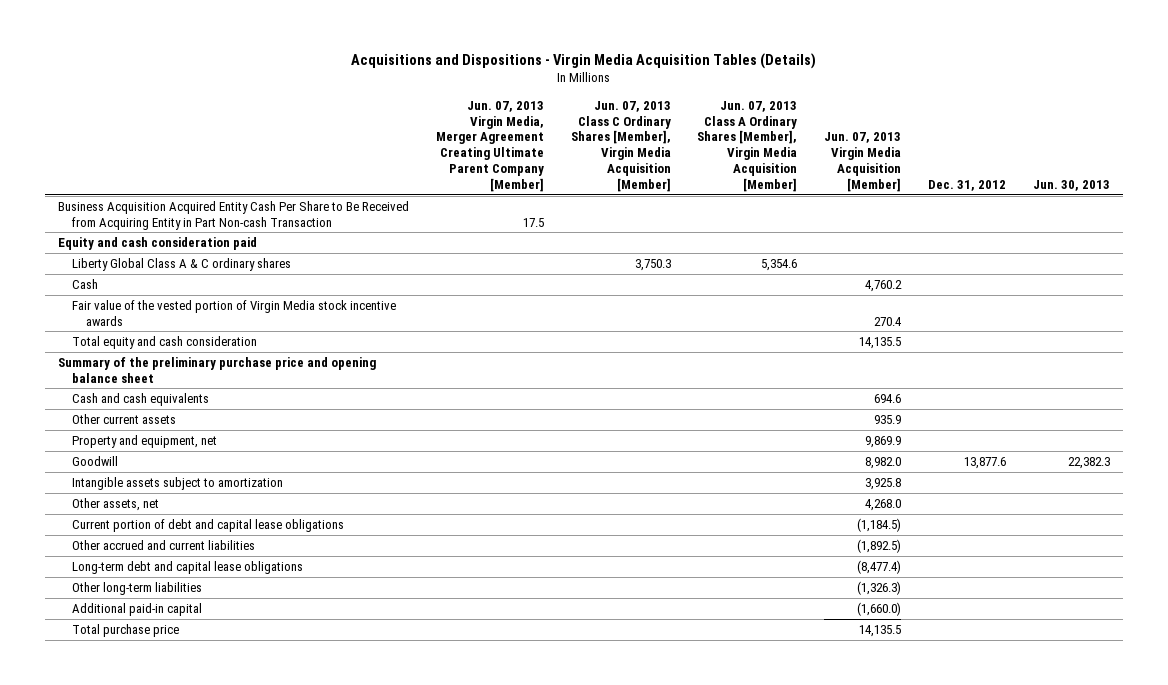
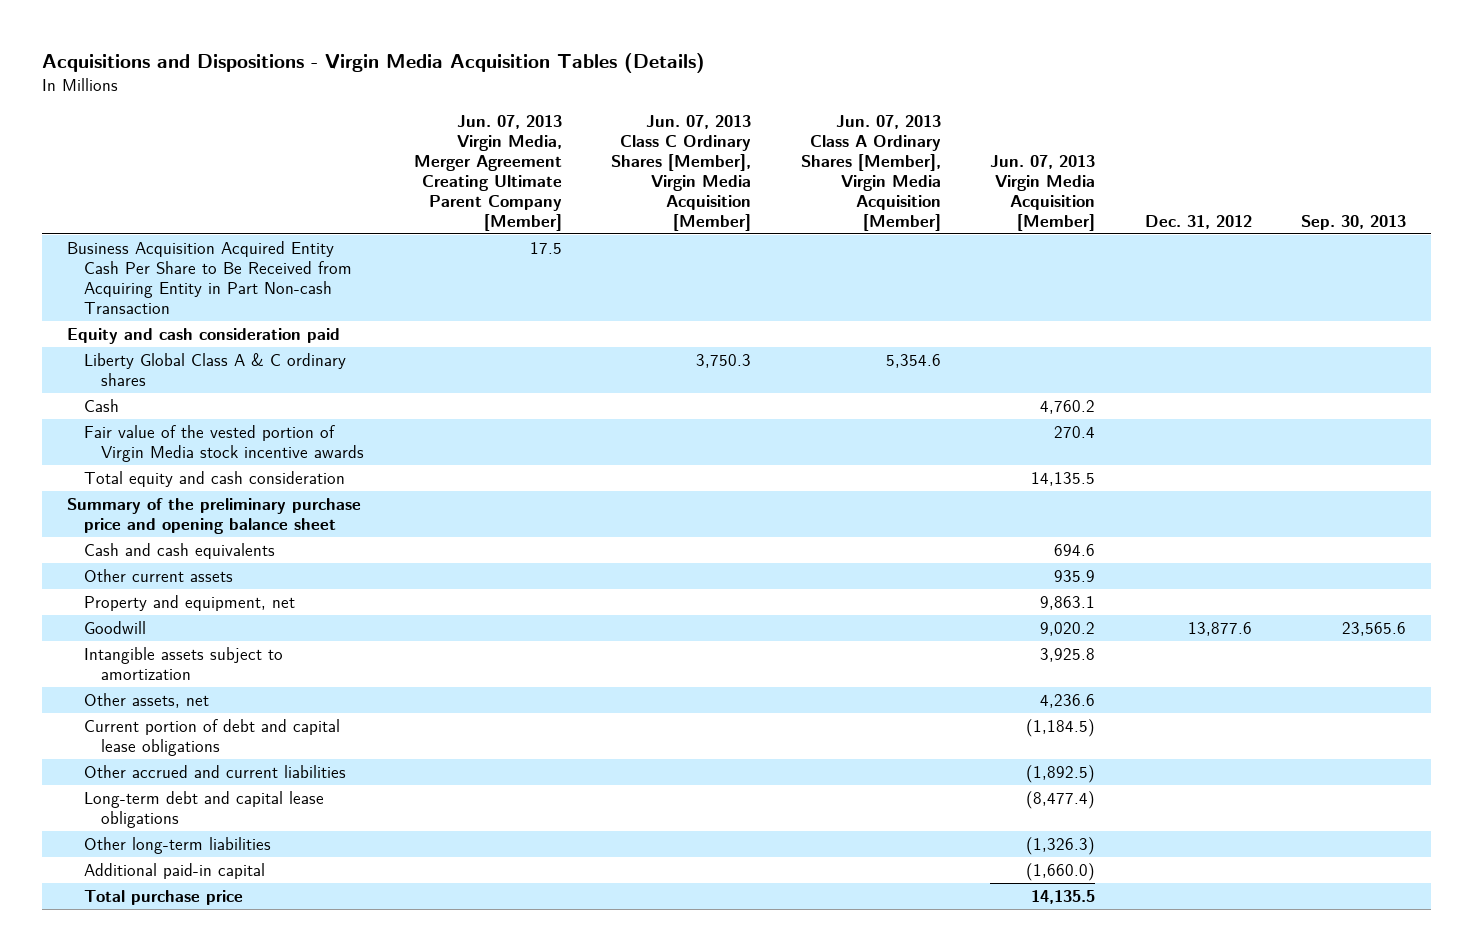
- | Jun. 07, 2013 Virgin Media, Merger Agreement Creating Ultimate Parent Company [Member] | Jun. 07, 2013 Class C Ordinary Shares [Member], Virgin Media Acquisition [Member] | Jun. 07, 2013 Class A Ordinary Shares [Member], Virgin Media Acquisition [Member] | Jun. 07, 2013 Virgin Media Acquisition [Member] | Dec. 31, 2012 | Jun. 30, 2013
+ | Jun. 07, 2013 Virgin Media, Merger Agreement Creating Ultimate Parent Company [Member] | Jun. 07, 2013 Class C Ordinary Shares [Member], Virgin Media Acquisition [Member] | Jun. 07, 2013 Class A Ordinary Shares [Member], Virgin Media Acquisition [Member] | Jun. 07, 2013 Virgin Media Acquisition [Member] | Dec. 31, 2012 | Sep. 30, 2013
- Property and equipment, net | | | | 9,869.9 | |
- Goodwill | | | | 8,982.0 | 13,877.6 | 22,382.3
+ Property and equipment, net | | | | 9,863.1 | |
+ Goodwill | | | | 9,020.2 | 13,877.6 | 23,565.6
- Other assets, net | | | | 4,268.0 | |
+ Other assets, net | | | | 4,236.6 | |

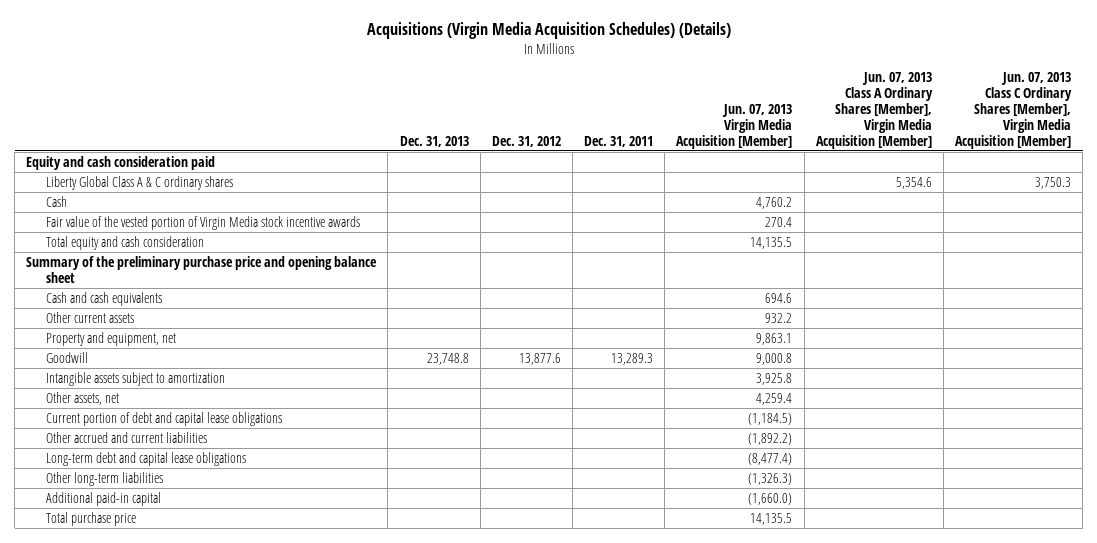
- Acquisitions and Dispositions - Virgin Media Acquisition Tables (Details)
+ Acquisitions (Virgin Media Acquisition Schedules) (Details)
- | Jun. 07, 2013 Virgin Media, Merger Agreement Creating Ultimate Parent Company [Member] | Jun. 07, 2013 Class C Ordinary Shares [Member], Virgin Media Acquisition [Member] | Jun. 07, 2013 Class A Ordinary Shares [Member], Virgin Media Acquisition [Member] | Jun. 07, 2013 Virgin Media Acquisition [Member] | Dec. 31, 2012 | Sep. 30, 2013
+ | Dec. 31, 2013 | Dec. 31, 2012 | Dec. 31, 2011 | Jun. 07, 2013 Virgin Media Acquisition [Member] | Jun. 07, 2013 Class A Ordinary Shares [Member], Virgin Media Acquisition [Member] | Jun. 07, 2013 Class C Ordinary Shares [Member], Virgin Media Acquisition [Member]
- Business Acquisition Acquired Entity Cash Per Share to Be Received from Acquiring Entity in Part Non-cash Transaction | 17.5 | | | | |
- Other current assets | | | | 935.9 | |
+ Other current assets | | | | 932.2 | |
- Goodwill | | | | 9,020.2 | 13,877.6 | 23,565.6
+ Goodwill | 23,748.8 | 13,877.6 | 13,289.3 | 9,000.8 | |
- Other assets, net | | | | 4,236.6 | |
+ Other assets, net | | | | 4,259.4 | |
- Other accrued and current liabilities | | | | (1,892.5) | |
+ Other accrued and current liabilities | | | | (1,892.2) | |

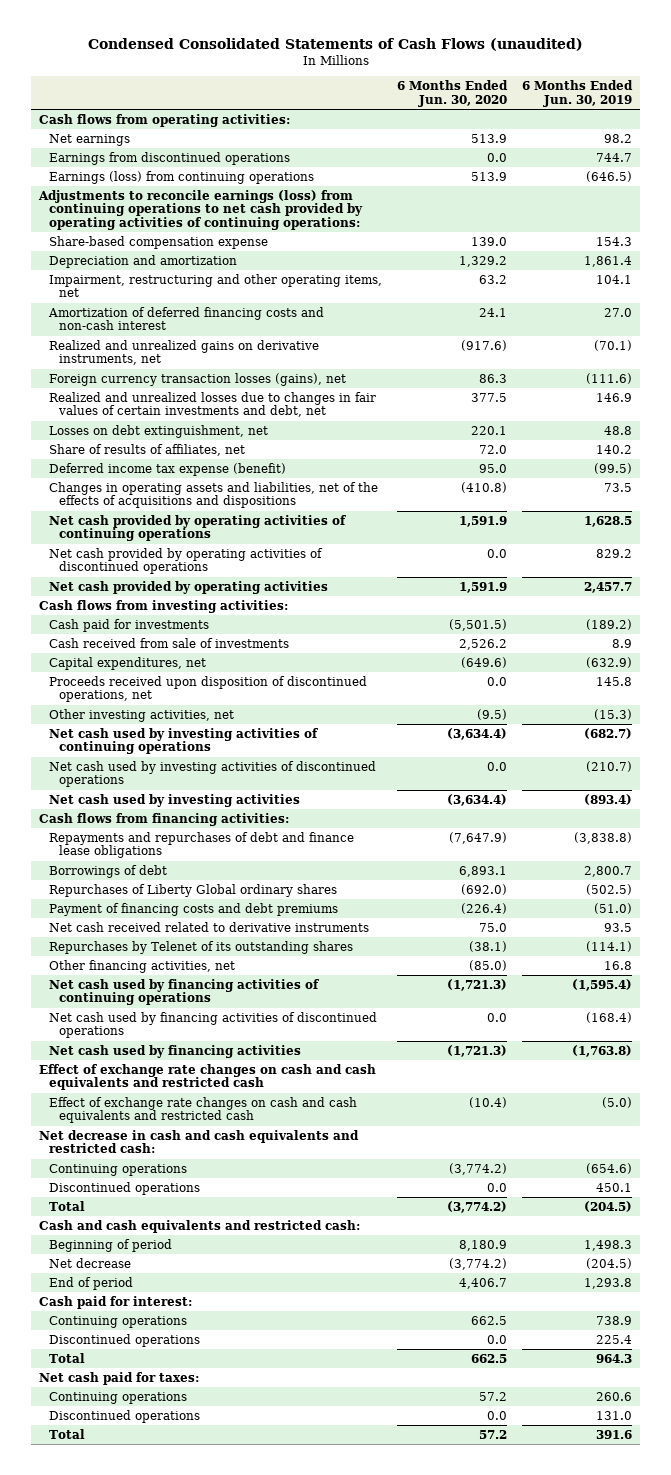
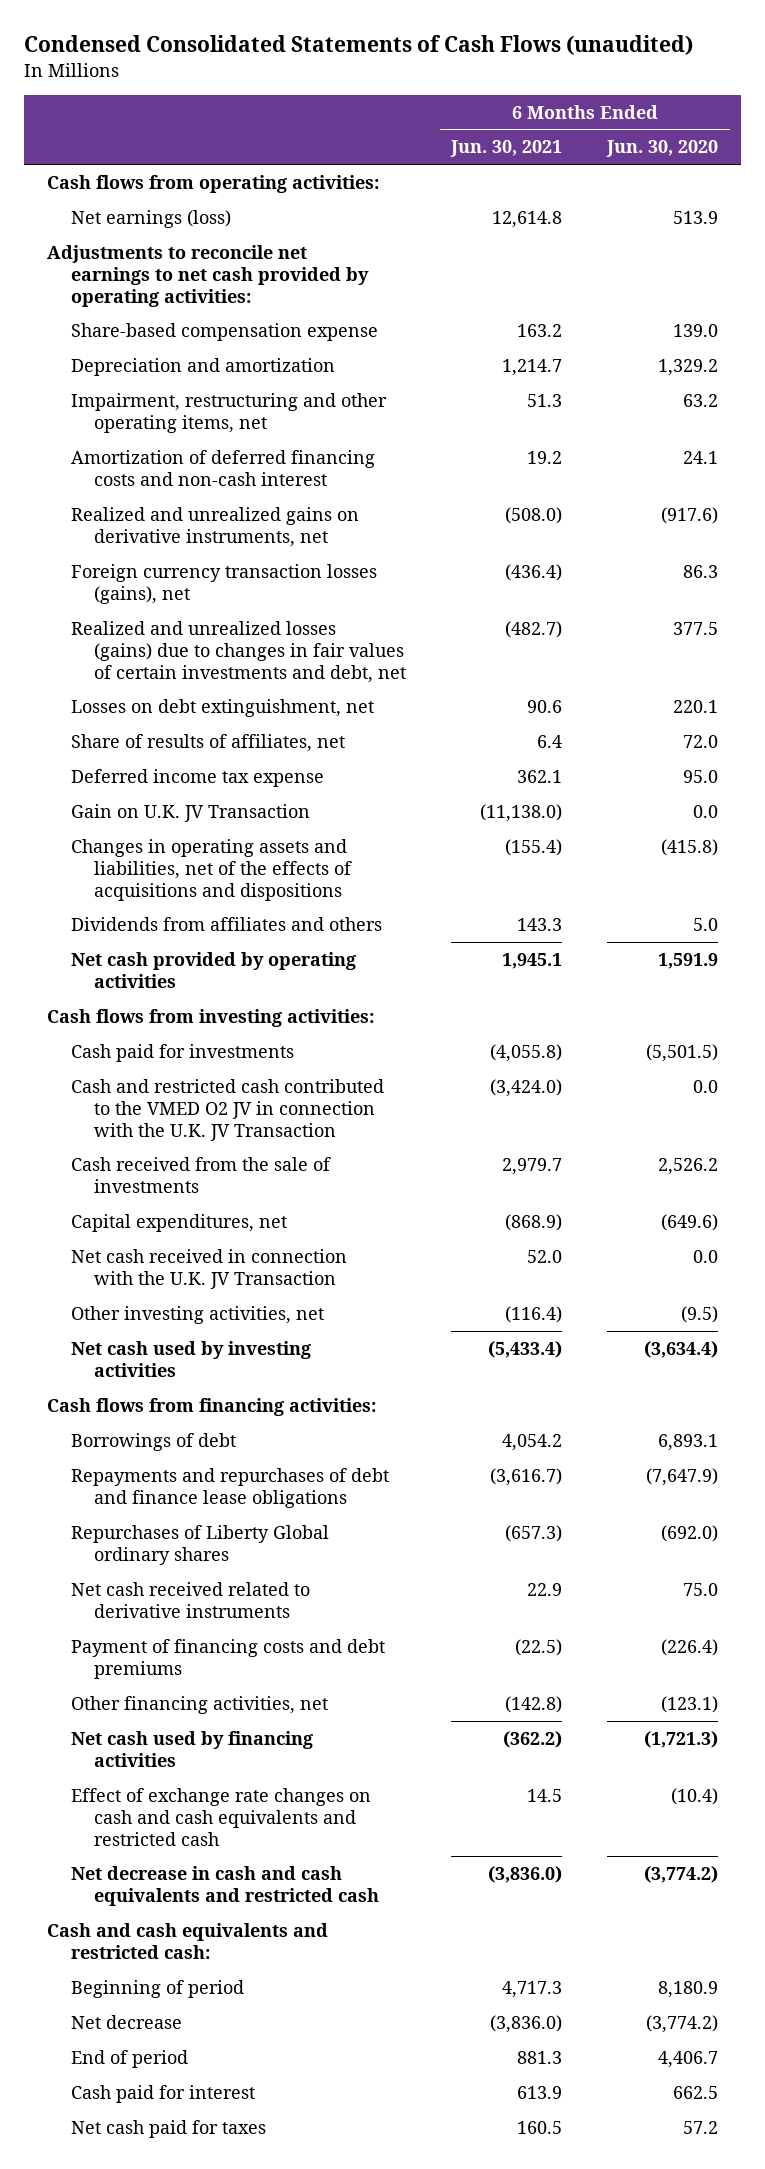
- | 6 Months Ended Jun. 30, 2020 | 6 Months Ended Jun. 30, 2019
+ | 6 Months Ended Jun. 30, 2021 | 6 Months Ended Jun. 30, 2020
- Net earnings | 513.9 | 98.2
- Earnings from discontinued operations | 0.0 | 744.7
- Earnings (loss) from continuing operations | 513.9 | (646.5)
- Adjustments to reconcile earnings (loss) from continuing operations to net cash provided by operating activities of continuing operations:
+ Net earnings (loss) | 12,614.8 | 513.9
+ Adjustments to reconcile net earnings to net cash provided by operating activities:
- Realized and unrealized losses due to changes in fair values of certain investments and debt, net | 377.5 | 146.9
+ Realized and unrealized losses (gains) due to changes in fair values of certain investments and debt, net | (482.7) | 377.5
- Deferred income tax expense (benefit) | 95.0 | (99.5)
- Changes in operating assets and liabilities, net of the effects of acquisitions and dispositions | (410.8) | 73.5
- Net cash provided by operating activities of continuing operations | 1,591.9 | 1,628.5
- Net cash provided by operating activities of discontinued operations | 0.0 | 829.2
+ Deferred income tax expense | 362.1 | 95.0
+ Gain on U.K. JV Transaction | (11,138.0) | 0.0
+ Changes in operating assets and liabilities, net of the effects of acquisitions and dispositions | (155.4) | (415.8)
+ Dividends from affiliates and others | 143.3 | 5.0
- Cash received from sale of investments | 2,526.2 | 8.9
+ Cash and restricted cash contributed to the VMED O2 JV in connection with the U.K. JV Transaction | (3,424.0) | 0.0
+ Cash received from the sale of investments | 2,979.7 | 2,526.2
- Proceeds received upon disposition of discontinued operations, net | 0.0 | 145.8
+ Net cash received in connection with the U.K. JV Transaction | 52.0 | 0.0
- Net cash used by investing activities of continuing operations | (3,634.4) | (682.7)
- Net cash used by investing activities of discontinued operations | 0.0 | (210.7)
moved down: Repayments and repurchases of debt and finance lease obligations | (3,616.7) | (7,647.9)
- Repurchases by Telenet of its outstanding shares | (38.1) | (114.1)
- Other financing activities, net | (85.0) | 16.8
- Net cash used by financing activities of continuing operations | (1,721.3) | (1,595.4)
- Net cash used by financing activities of discontinued operations | 0.0 | (168.4)
moved down: Payment of financing costs and debt premiums | (22.5) | (226.4)
+ Other financing activities, net | (142.8) | (123.1)
- Effect of exchange rate changes on cash and cash equivalents and restricted cash
- Net decrease in cash and cash equivalents and restricted cash:
- Continuing operations | (3,774.2) | (654.6)
- Discontinued operations | 0.0 | 450.1
- Total | (3,774.2) | (204.5)
+ Net decrease in cash and cash equivalents and restricted cash | (3,836.0) | (3,774.2)
- Cash paid for interest:
- Continuing operations | 662.5 | 738.9
- Discontinued operations | 0.0 | 225.4
- Total | 662.5 | 964.3
- Net cash paid for taxes:
- Continuing operations | 57.2 | 260.6
- Discontinued operations | 0.0 | 131.0
- Total | 57.2 | 391.6
+ Cash paid for interest | 613.9 | 662.5
+ Net cash paid for taxes | 160.5 | 57.2

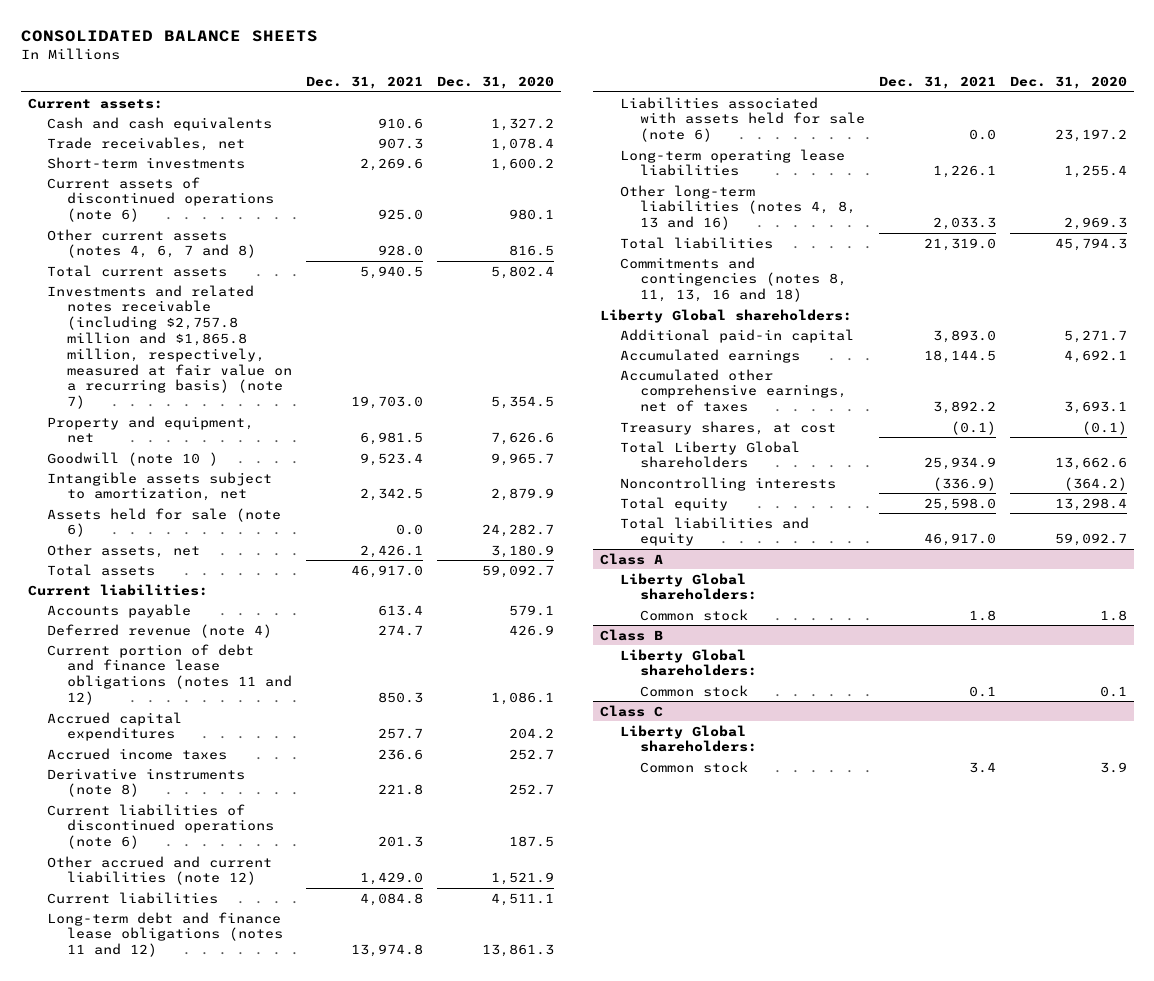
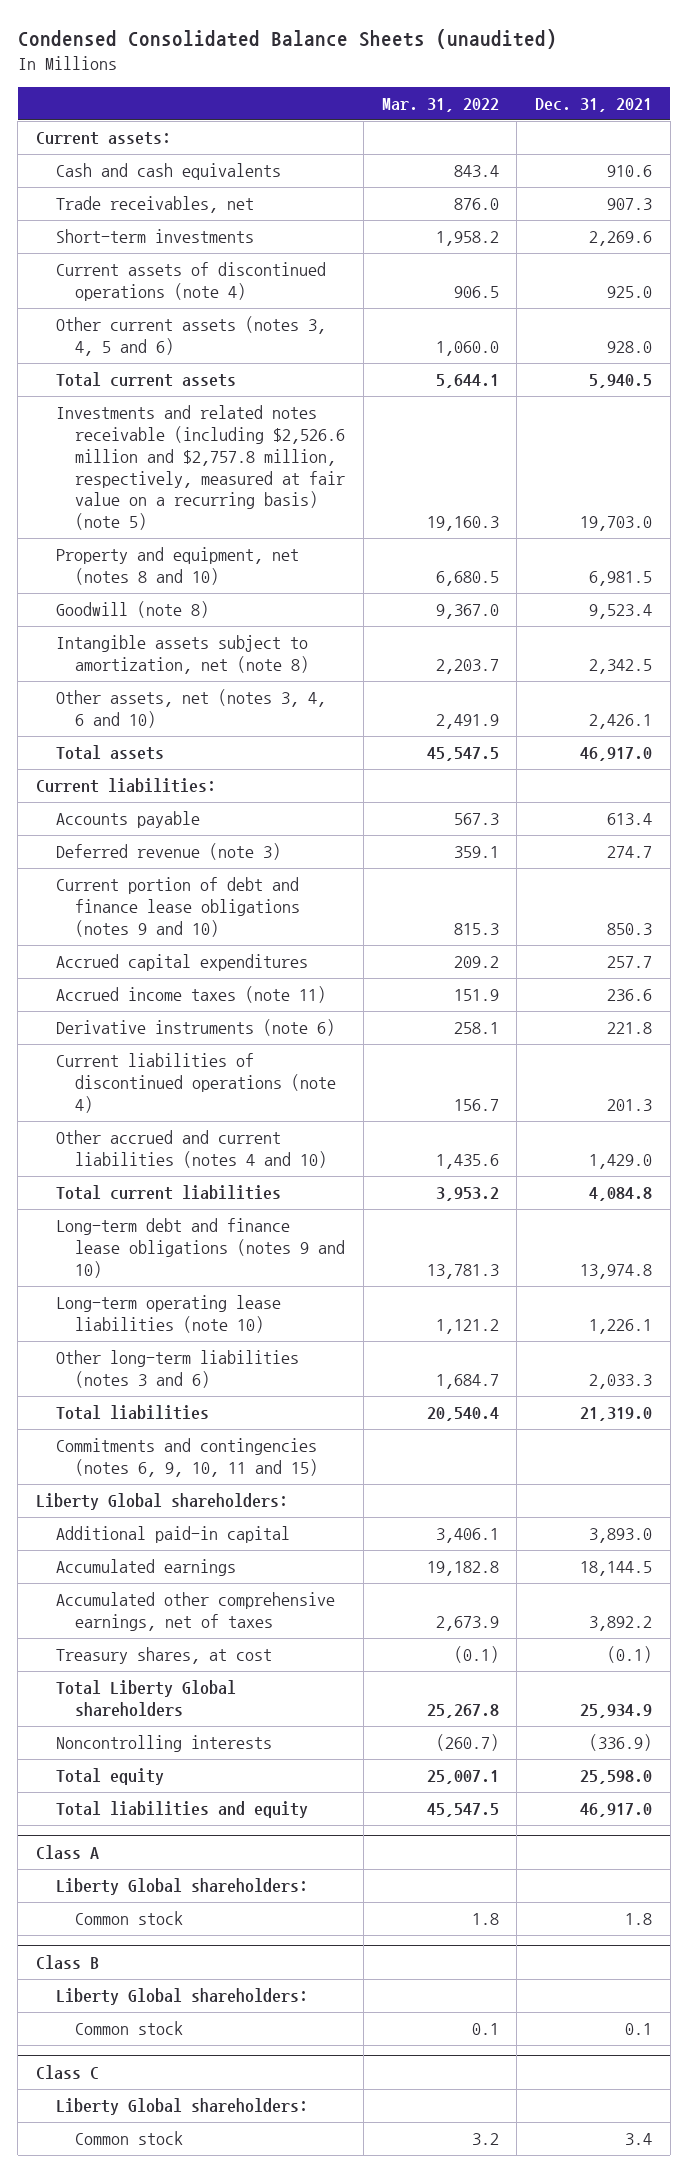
- CONSOLIDATED BALANCE SHEETS
+ Condensed Consolidated Balance Sheets (unaudited)
- | Dec. 31, 2021 | Dec. 31, 2020
+ | Mar. 31, 2022 | Dec. 31, 2021
- Current assets of discontinued operations (note 6) | 925.0 | 980.1
- Other current assets (notes 4, 6, 7 and 8) | 928.0 | 816.5
+ Current assets of discontinued operations (note 4) | 906.5 | 925.0
+ Other current assets (notes 3, 4, 5 and 6) | 1,060.0 | 928.0
- Investments and related notes receivable (including $2,757.8 million and $1,865.8 million, respectively, measured at fair value on a recurring basis) (note 7) | 19,703.0 | 5,354.5
- Property and equipment, net | 6,981.5 | 7,626.6
- Goodwill (note 10 ) | 9,523.4 | 9,965.7
- Intangible assets subject to amortization, net | 2,342.5 | 2,879.9
- Assets held for sale (note 6) | 0.0 | 24,282.7
- Other assets, net | 2,426.1 | 3,180.9
+ Investments and related notes receivable (including $2,526.6 million and $2,757.8 million, respectively, measured at fair value on a recurring basis) (note 5) | 19,160.3 | 19,703.0
+ Property and equipment, net (notes 8 and 10) | 6,680.5 | 6,981.5
+ Goodwill (note 8) | 9,367.0 | 9,523.4
+ Intangible assets subject to amortization, net (note 8) | 2,203.7 | 2,342.5
+ Other assets, net (notes 3, 4, 6 and 10) | 2,491.9 | 2,426.1
- Deferred revenue (note 4) | 274.7 | 426.9
- Current portion of debt and finance lease obligations (notes 11 and 12) | 850.3 | 1,086.1
+ Deferred revenue (note 3) | 359.1 | 274.7
+ Current portion of debt and finance lease obligations (notes 9 and 10) | 815.3 | 850.3
- Accrued income taxes | 236.6 | 252.7
- Derivative instruments (note 8) | 221.8 | 252.7
- Current liabilities of discontinued operations (note 6) | 201.3 | 187.5
- Other accrued and current liabilities (note 12) | 1,429.0 | 1,521.9
- Current liabilities | 4,084.8 | 4,511.1
- Long-term debt and finance lease obligations (notes 11 and 12) | 13,974.8 | 13,861.3
- Liabilities associated with assets held for sale (note 6) | 0.0 | 23,197.2
- Long-term operating lease liabilities | 1,226.1 | 1,255.4
- Other long-term liabilities (notes 4, 8, 13 and 16) | 2,033.3 | 2,969.3
+ Accrued income taxes (note 11) | 151.9 | 236.6
+ Derivative instruments (note 6) | 258.1 | 221.8
+ Current liabilities of discontinued operations (note 4) | 156.7 | 201.3
+ Other accrued and current liabilities (notes 4 and 10) | 1,435.6 | 1,429.0
+ Total current liabilities | 3,953.2 | 4,084.8
+ Long-term debt and finance lease obligations (notes 9 and 10) | 13,781.3 | 13,974.8
+ Long-term operating lease liabilities (note 10) | 1,121.2 | 1,226.1
+ Other long-term liabilities (notes 3 and 6) | 1,684.7 | 2,033.3
- Commitments and contingencies (notes 8, 11, 13, 16 and 18)
+ Commitments and contingencies (notes 6, 9, 10, 11 and 15)

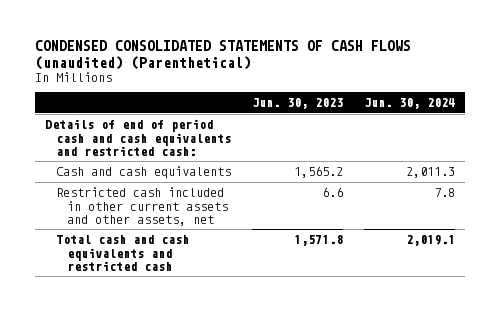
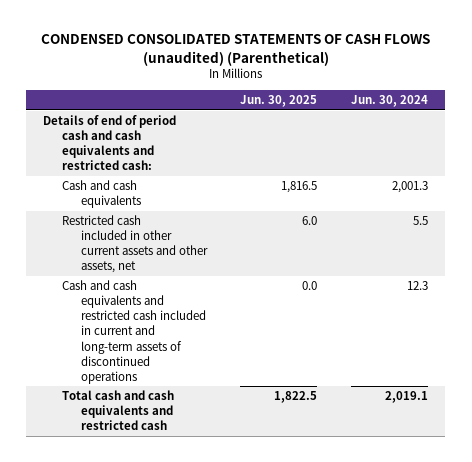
- | Jun. 30, 2023 | Jun. 30, 2024
+ | Jun. 30, 2025 | Jun. 30, 2024
- Cash and cash equivalents | 1,565.2 | 2,011.3
- Restricted cash included in other current assets and other assets, net | 6.6 | 7.8
+ Cash and cash equivalents | 1,816.5 | 2,001.3
+ Restricted cash included in other current assets and other assets, net | 6.0 | 5.5
+ Cash and cash equivalents and restricted cash included in current and long-term assets of discontinued operations | 0.0 | 12.3

